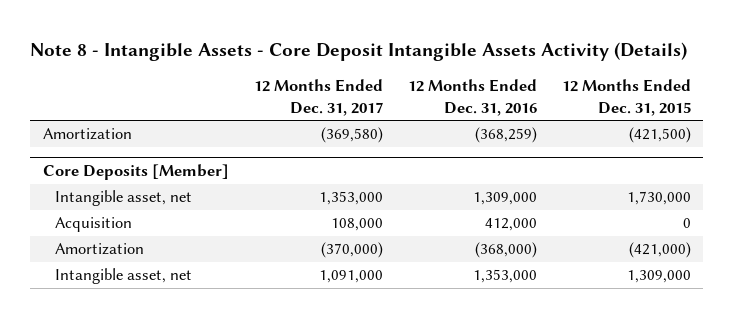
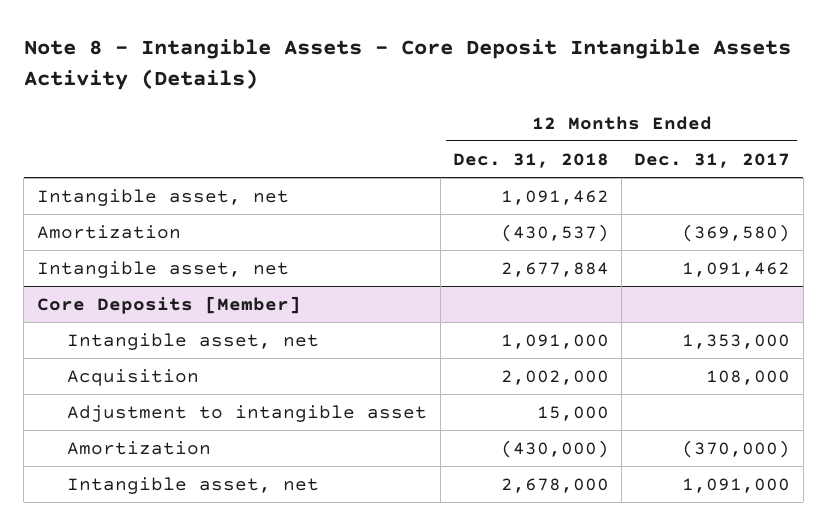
- | 12 Months Ended Dec. 31, 2017 | 12 Months Ended Dec. 31, 2016 | 12 Months Ended Dec. 31, 2015
+ | 12 Months Ended Dec. 31, 2018 | 12 Months Ended Dec. 31, 2017
+ Intangible asset, net | 1,091,462 |
+ Intangible asset, net | 2,677,884 | 1,091,462
@ Core Deposits [Member]
+ Adjustment to intangible asset | 15,000 |

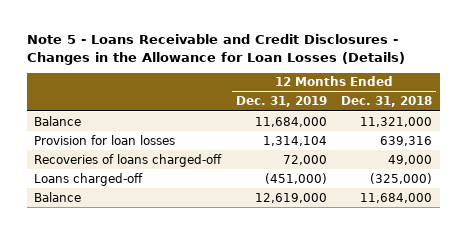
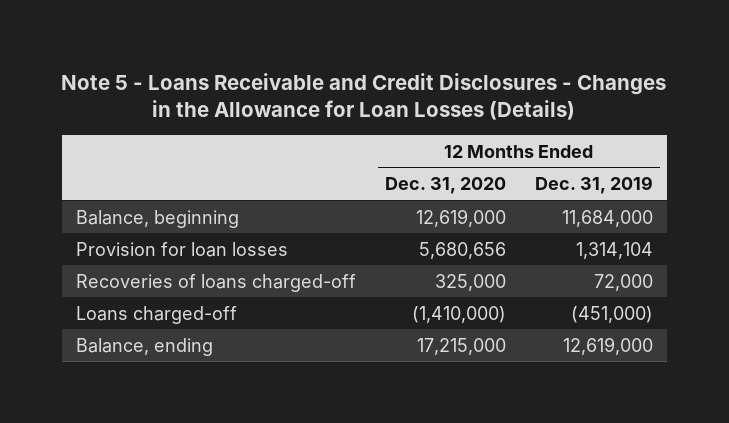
- | 12 Months Ended Dec. 31, 2019 | 12 Months Ended Dec. 31, 2018
+ | 12 Months Ended Dec. 31, 2020 | 12 Months Ended Dec. 31, 2019
- Balance | 11,684,000 | 11,321,000
+ Balance, beginning | 12,619,000 | 11,684,000
- Balance | 12,619,000 | 11,684,000
+ Balance, ending | 17,215,000 | 12,619,000

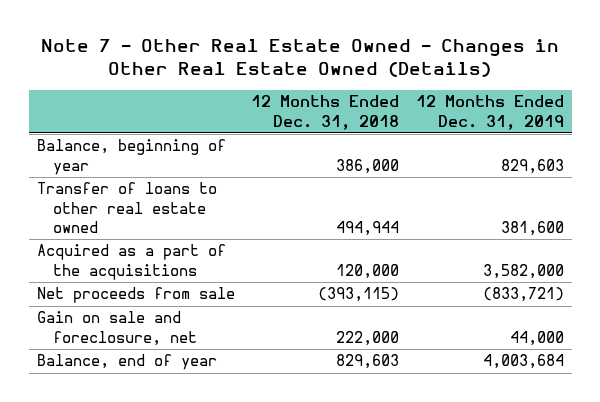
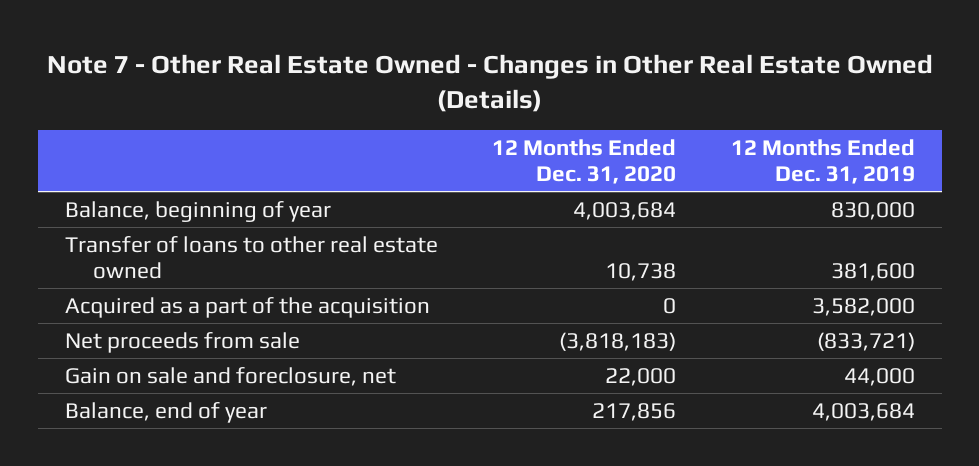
- | 12 Months Ended Dec. 31, 2018 | 12 Months Ended Dec. 31, 2019
+ | 12 Months Ended Dec. 31, 2020 | 12 Months Ended Dec. 31, 2019
- Balance, beginning of year | 386,000 | 829,603
+ Balance, beginning of year | 4,003,684 | 830,000
- Acquired as a part of the acquisitions | 120,000 | 3,582,000
+ Acquired as a part of the acquisition | 0 | 3,582,000

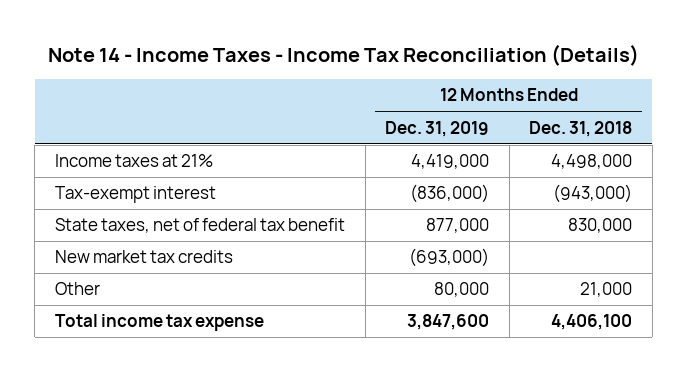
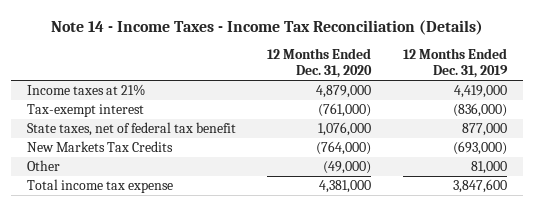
- | 12 Months Ended Dec. 31, 2019 | 12 Months Ended Dec. 31, 2018
+ | 12 Months Ended Dec. 31, 2020 | 12 Months Ended Dec. 31, 2019
- New market tax credits | (693,000) |
- Other | 80,000 | 21,000
+ New Markets Tax Credits | (764,000) | (693,000)
+ Other | (49,000) | 81,000

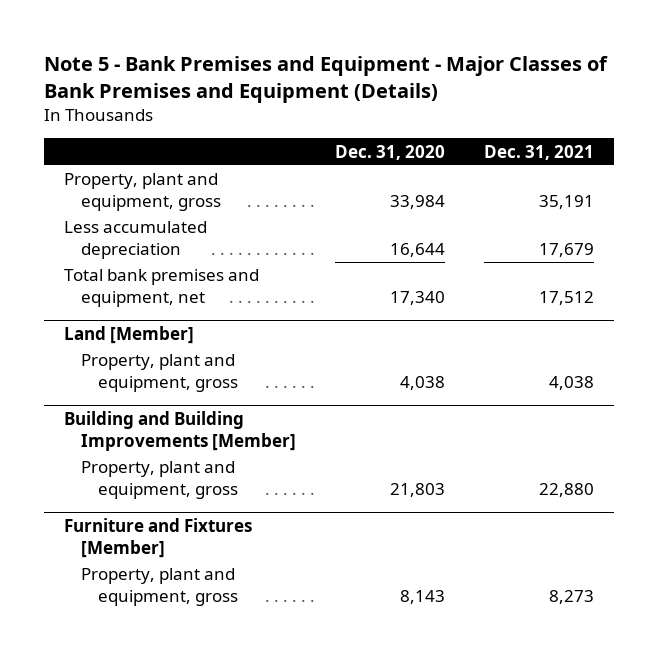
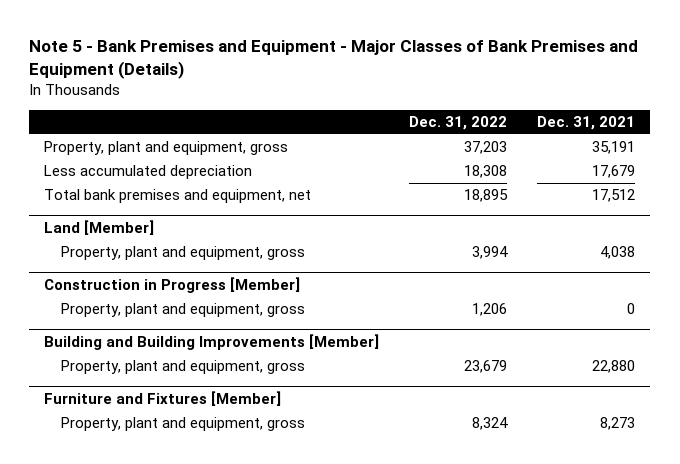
- | Dec. 31, 2020 | Dec. 31, 2021
+ | Dec. 31, 2022 | Dec. 31, 2021
+ Construction in Progress [Member]
+ Property, plant and equipment, gross | 1,206 | 0

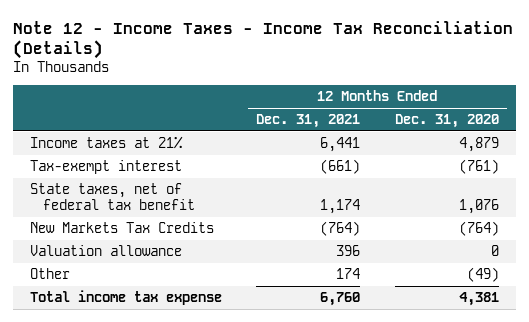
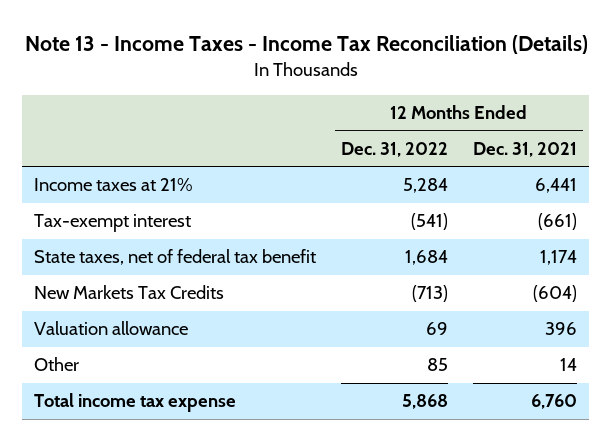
- Note 12 - Income Taxes - Income Tax Reconciliation (Details)
+ Note 13 - Income Taxes - Income Tax Reconciliation (Details)
- | 12 Months Ended Dec. 31, 2021 | 12 Months Ended Dec. 31, 2020
+ | 12 Months Ended Dec. 31, 2022 | 12 Months Ended Dec. 31, 2021
- New Markets Tax Credits | (764) | (764)
+ New Markets Tax Credits | (713) | (604)
- Other | 174 | (49)
+ Other | 85 | 14

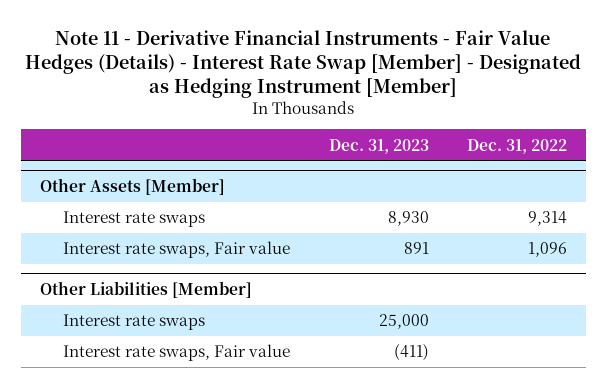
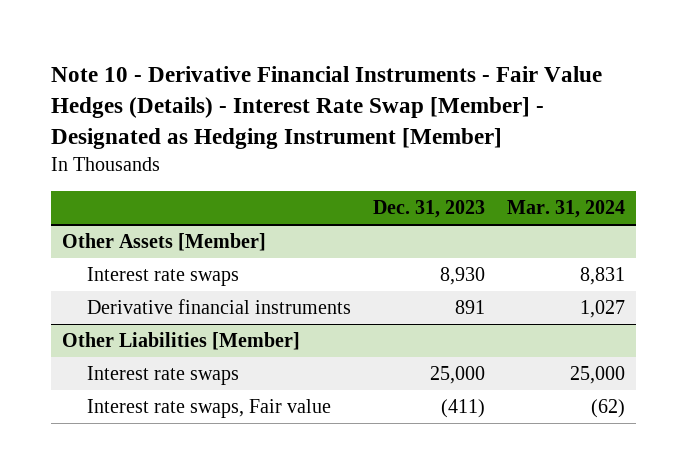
- Note 11 - Derivative Financial Instruments - Fair Value Hedges (Details) - Interest Rate Swap [Member] - Designated as Hedging Instrument [Member]
+ Note 10 - Derivative Financial Instruments - Fair Value Hedges (Details) - Interest Rate Swap [Member] - Designated as Hedging Instrument [Member]
- | Dec. 31, 2023 | Dec. 31, 2022
+ | Dec. 31, 2023 | Mar. 31, 2024
@ Other Assets [Member]
- Interest rate swaps, Fair value | 891 | 1,096
+ Derivative financial instruments | 891 | 1,027

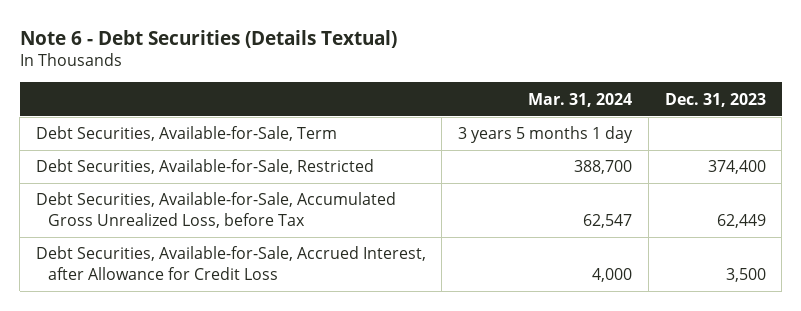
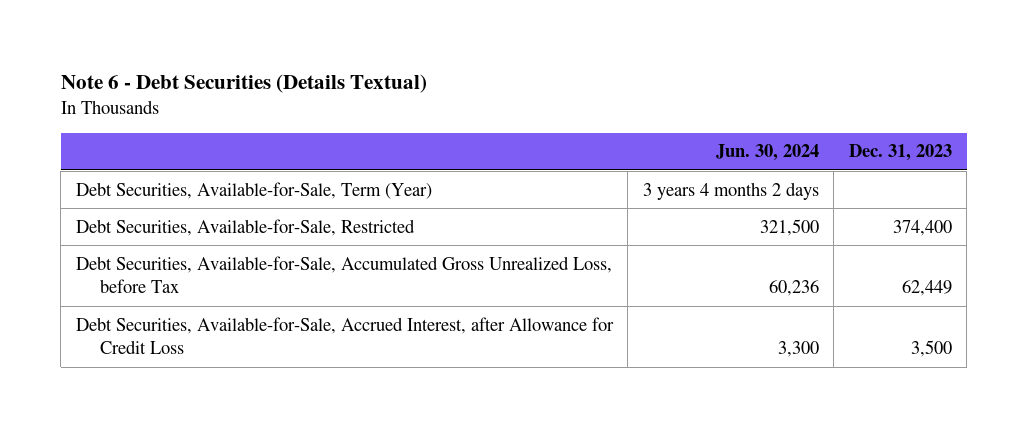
- | Mar. 31, 2024 | Dec. 31, 2023
+ | Jun. 30, 2024 | Dec. 31, 2023
- Debt Securities, Available-for-Sale, Term | 3 years 5 months 1 day |
+ Debt Securities, Available-for-Sale, Term (Year) | 3 years 4 months 2 days |

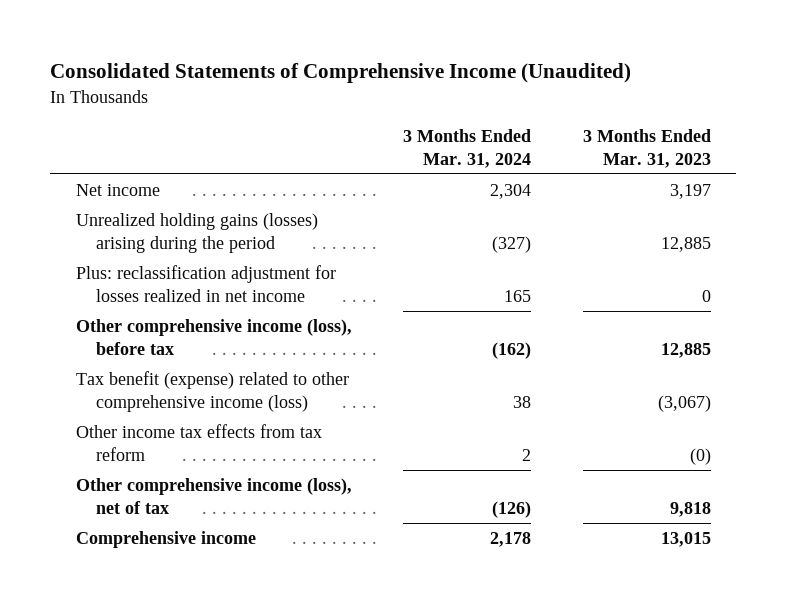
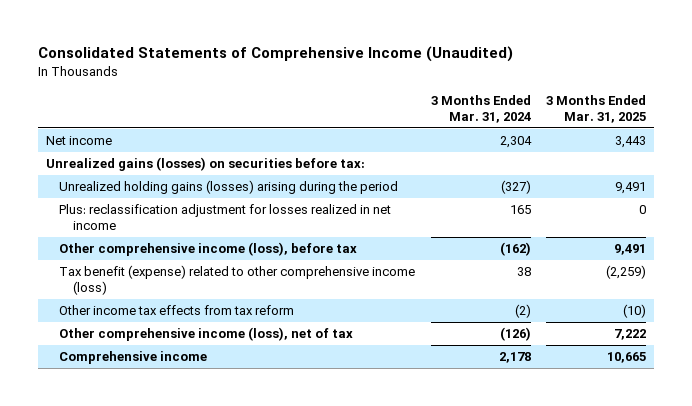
- | 3 Months Ended Mar. 31, 2024 | 3 Months Ended Mar. 31, 2023
+ | 3 Months Ended Mar. 31, 2024 | 3 Months Ended Mar. 31, 2025
+ Unrealized gains (losses) on securities before tax:
- Other income tax effects from tax reform | 2 | (0)
+ Other income tax effects from tax reform | (2) | (10)

